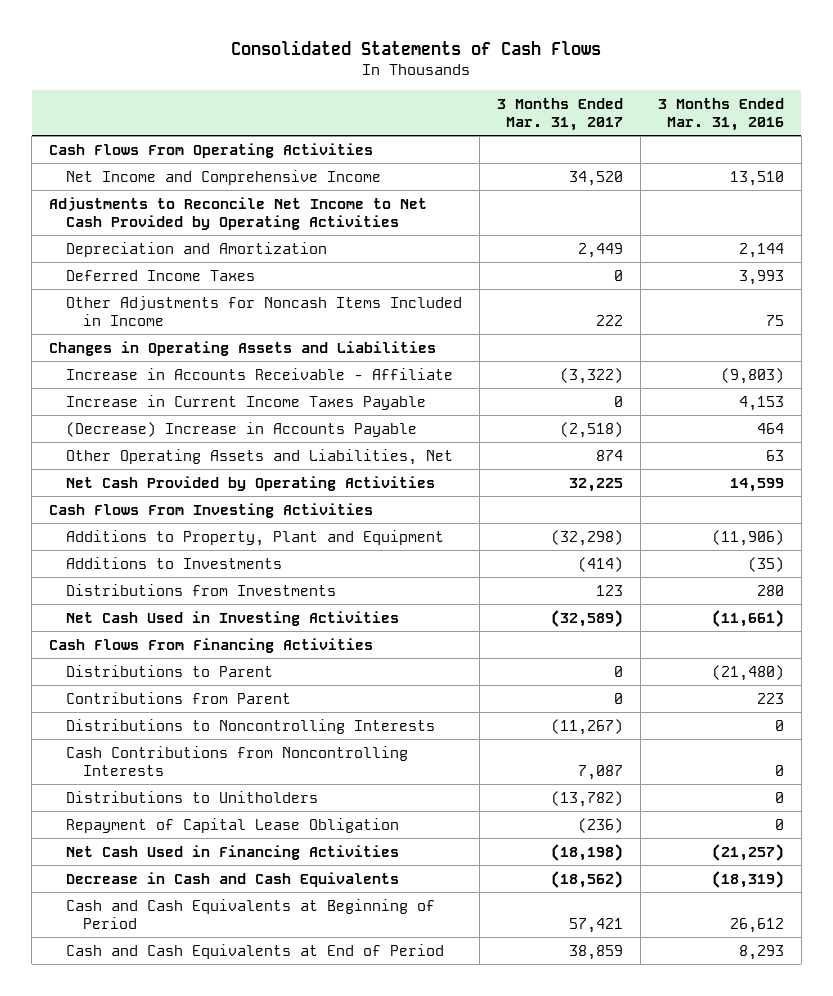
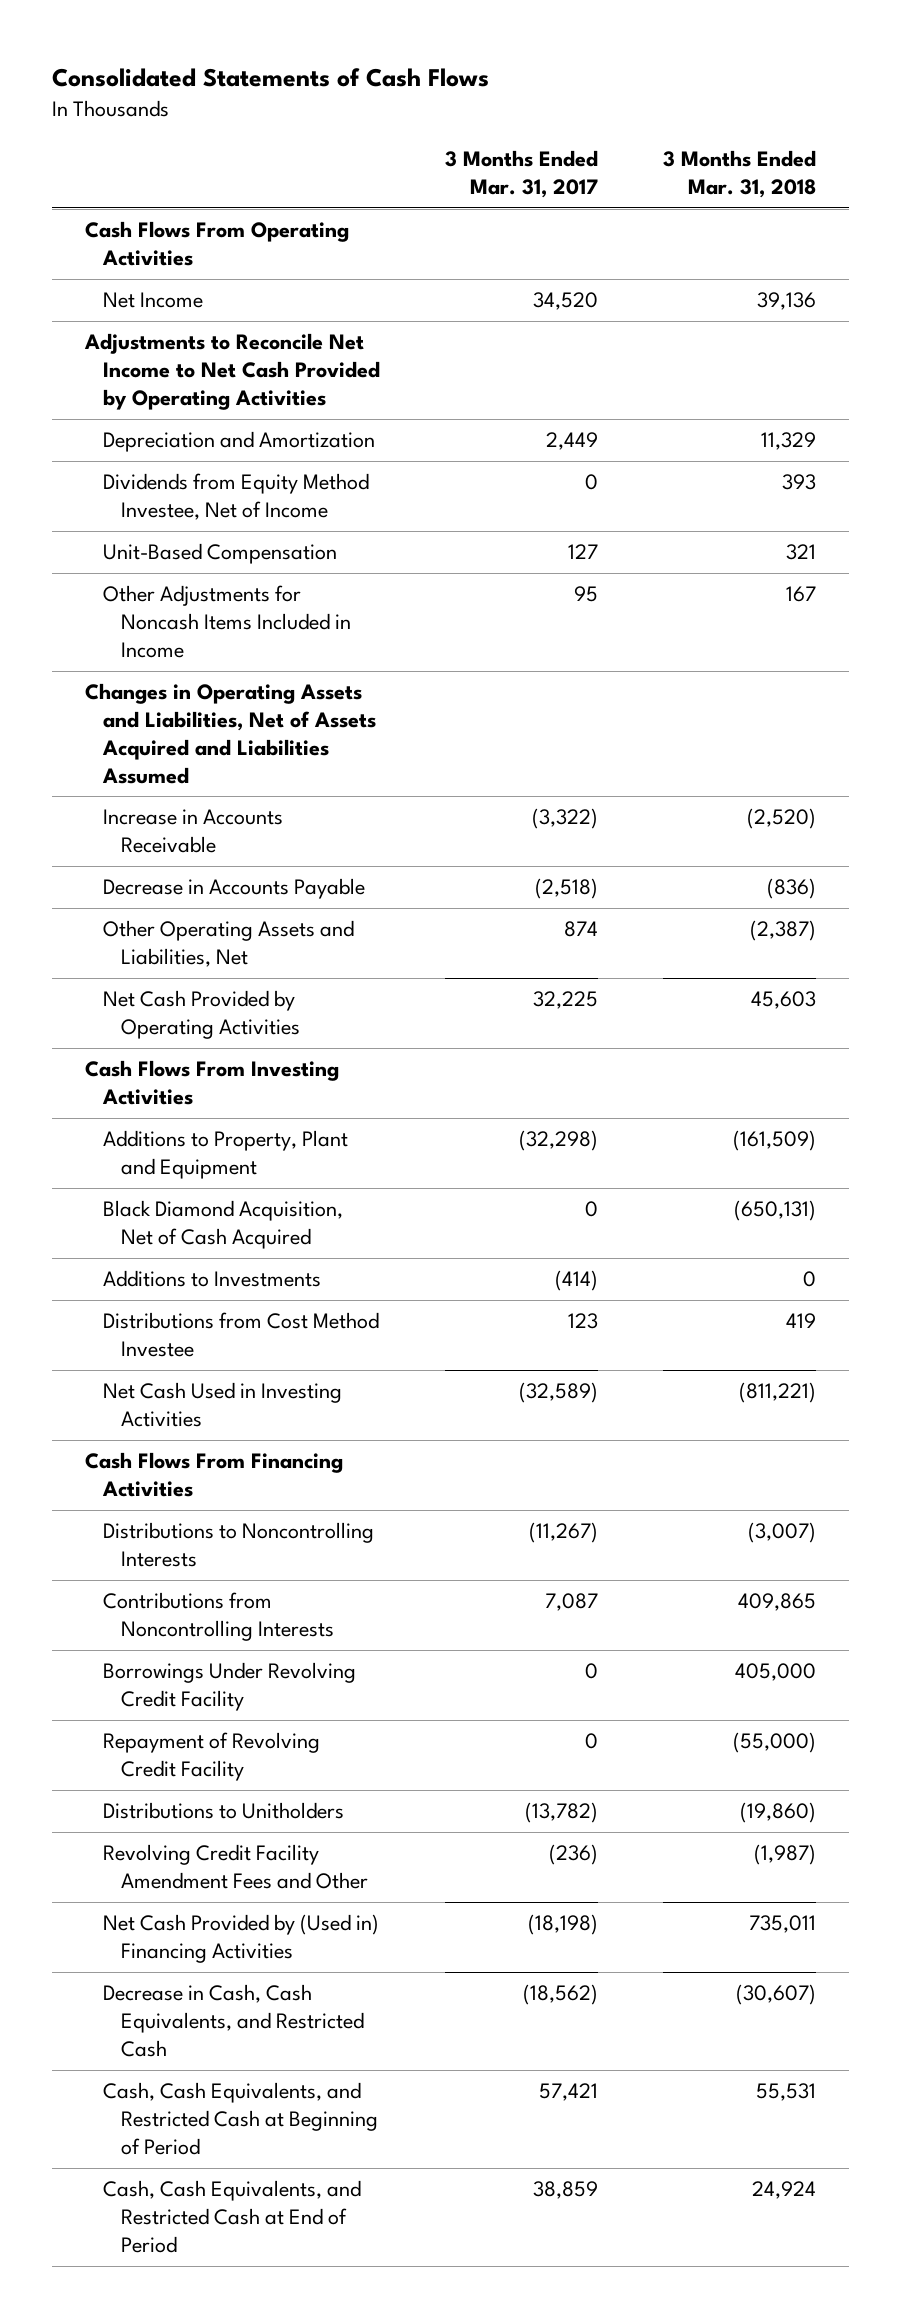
- | 3 Months Ended Mar. 31, 2017 | 3 Months Ended Mar. 31, 2016
+ | 3 Months Ended Mar. 31, 2017 | 3 Months Ended Mar. 31, 2018
- Net Income and Comprehensive Income | 34,520 | 13,510
+ Net Income | 34,520 | 39,136
- Deferred Income Taxes | 0 | 3,993
- Other Adjustments for Noncash Items Included in Income | 222 | 75
- Changes in Operating Assets and Liabilities
- Increase in Accounts Receivable - Affiliate | (3,322) | (9,803)
- Increase in Current Income Taxes Payable | 0 | 4,153
- (Decrease) Increase in Accounts Payable | (2,518) | 464
+ Dividends from Equity Method Investee, Net of Income | 0 | 393
+ Unit-Based Compensation | 127 | 321
+ Other Adjustments for Noncash Items Included in Income | 95 | 167
+ Changes in Operating Assets and Liabilities, Net of Assets Acquired and Liabilities Assumed
+ Increase in Accounts Receivable | (3,322) | (2,520)
+ Decrease in Accounts Payable | (2,518) | (836)
+ Black Diamond Acquisition, Net of Cash Acquired | 0 | (650,131)
- Distributions from Investments | 123 | 280
+ Distributions from Cost Method Investee | 123 | 419
- Distributions to Parent | 0 | (21,480)
- Contributions from Parent | 0 | 223
- Cash Contributions from Noncontrolling Interests | 7,087 | 0
+ Contributions from Noncontrolling Interests | 7,087 | 409,865
+ Borrowings Under Revolving Credit Facility | 0 | 405,000
+ Repayment of Revolving Credit Facility | 0 | (55,000)
- Repayment of Capital Lease Obligation | (236) | 0
- Net Cash Used in Financing Activities | (18,198) | (21,257)
- Decrease in Cash and Cash Equivalents | (18,562) | (18,319)
- Cash and Cash Equivalents at Beginning of Period | 57,421 | 26,612
- Cash and Cash Equivalents at End of Period | 38,859 | 8,293
+ Revolving Credit Facility Amendment Fees and Other | (236) | (1,987)
+ Net Cash Provided by (Used in) Financing Activities | (18,198) | 735,011
+ Decrease in Cash, Cash Equivalents, and Restricted Cash | (18,562) | (30,607)
+ Cash, Cash Equivalents, and Restricted Cash at Beginning of Period | 57,421 | 55,531
+ Cash, Cash Equivalents, and Restricted Cash at End of Period | 38,859 | 24,924

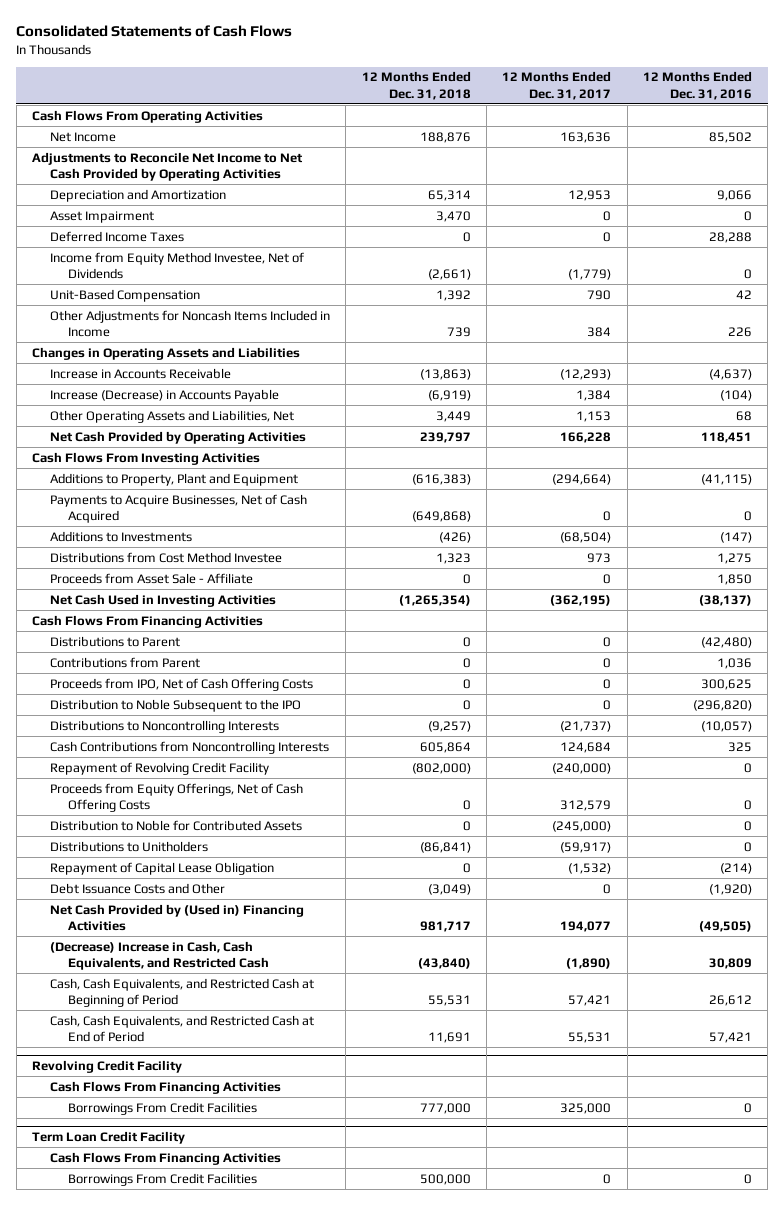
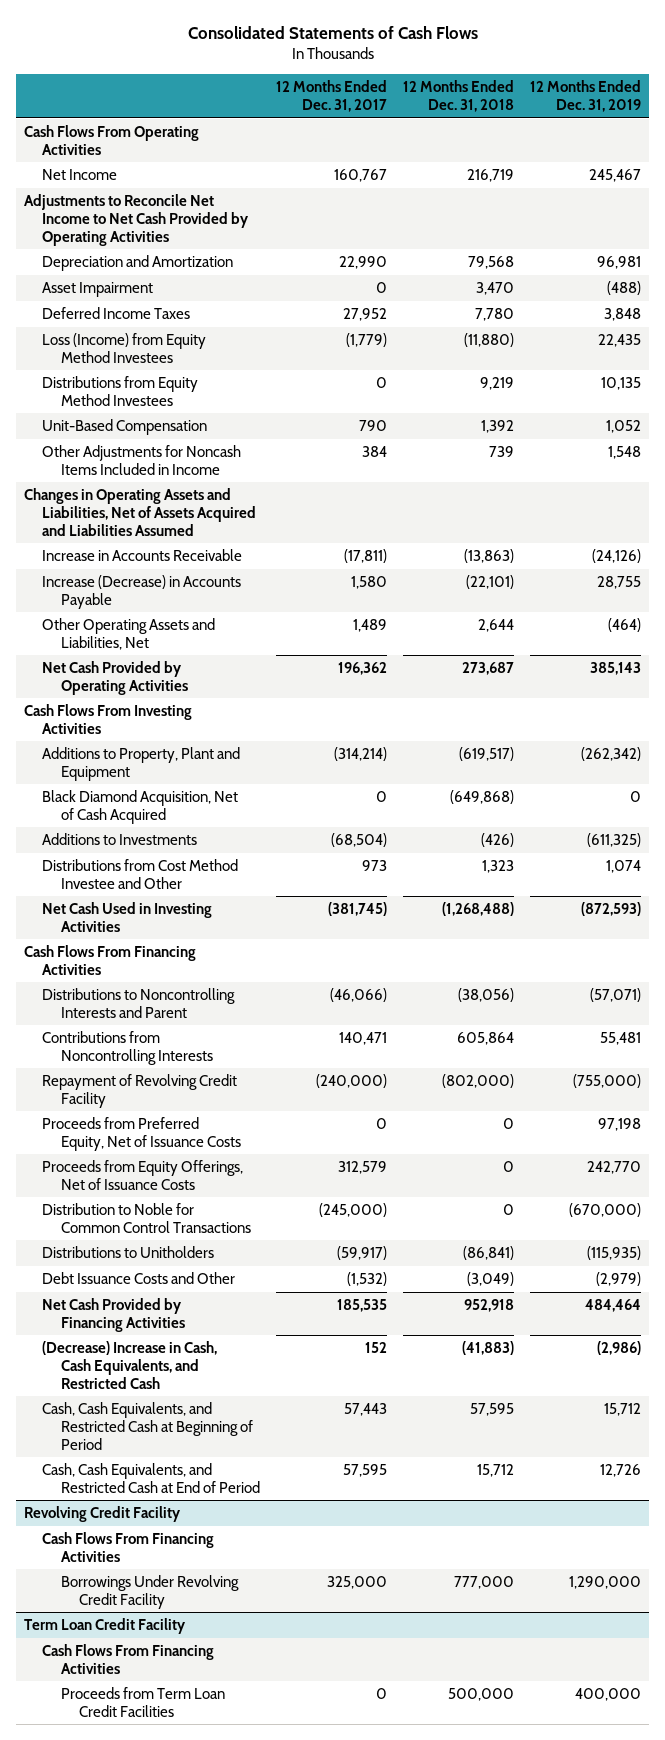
- | 12 Months Ended Dec. 31, 2018 | 12 Months Ended Dec. 31, 2017 | 12 Months Ended Dec. 31, 2016
+ | 12 Months Ended Dec. 31, 2017 | 12 Months Ended Dec. 31, 2018 | 12 Months Ended Dec. 31, 2019
- Net Income | 188,876 | 163,636 | 85,502
+ Net Income | 160,767 | 216,719 | 245,467
- Depreciation and Amortization | 65,314 | 12,953 | 9,066
+ Depreciation and Amortization | 22,990 | 79,568 | 96,981
- Deferred Income Taxes | 0 | 0 | 28,288
- Income from Equity Method Investee, Net of Dividends | (2,661) | (1,779) | 0
+ Deferred Income Taxes | 27,952 | 7,780 | 3,848
+ Loss (Income) from Equity Method Investees | (1,779) | (11,880) | 22,435
+ Distributions from Equity Method Investees | 0 | 9,219 | 10,135
- Changes in Operating Assets and Liabilities
- Increase in Accounts Receivable | (13,863) | (12,293) | (4,637)
- Increase (Decrease) in Accounts Payable | (6,919) | 1,384 | (104)
- Other Operating Assets and Liabilities, Net | 3,449 | 1,153 | 68
- Net Cash Provided by Operating Activities | 239,797 | 166,228 | 118,451
+ Changes in Operating Assets and Liabilities, Net of Assets Acquired and Liabilities Assumed
+ Increase in Accounts Receivable | (17,811) | (13,863) | (24,126)
+ Increase (Decrease) in Accounts Payable | 1,580 | (22,101) | 28,755
+ Other Operating Assets and Liabilities, Net | 1,489 | 2,644 | (464)
+ Net Cash Provided by Operating Activities | 196,362 | 273,687 | 385,143
- Additions to Property, Plant and Equipment | (616,383) | (294,664) | (41,115)
- Payments to Acquire Businesses, Net of Cash Acquired | (649,868) | 0 | 0
+ Additions to Property, Plant and Equipment | (314,214) | (619,517) | (262,342)
+ Black Diamond Acquisition, Net of Cash Acquired | 0 | (649,868) | 0
- Distributions from Cost Method Investee | 1,323 | 973 | 1,275
- Proceeds from Asset Sale - Affiliate | 0 | 0 | 1,850
- Net Cash Used in Investing Activities | (1,265,354) | (362,195) | (38,137)
+ Distributions from Cost Method Investee and Other | 973 | 1,323 | 1,074
+ Net Cash Used in Investing Activities | (381,745) | (1,268,488) | (872,593)
- Distributions to Parent | 0 | 0 | (42,480)
- Contributions from Parent | 0 | 0 | 1,036
- Proceeds from IPO, Net of Cash Offering Costs | 0 | 0 | 300,625
- Distribution to Noble Subsequent to the IPO | 0 | 0 | (296,820)
- Distributions to Noncontrolling Interests | (9,257) | (21,737) | (10,057)
- Cash Contributions from Noncontrolling Interests | 605,864 | 124,684 | 325
+ Distributions to Noncontrolling Interests and Parent | (46,066) | (38,056) | (57,071)
+ Contributions from Noncontrolling Interests | 140,471 | 605,864 | 55,481
- Proceeds from Equity Offerings, Net of Cash Offering Costs | 0 | 312,579 | 0
- Distribution to Noble for Contributed Assets | 0 | (245,000) | 0
+ Proceeds from Preferred Equity, Net of Issuance Costs | 0 | 0 | 97,198
+ Proceeds from Equity Offerings, Net of Issuance Costs | 312,579 | 0 | 242,770
+ Distribution to Noble for Common Control Transactions | (245,000) | 0 | (670,000)
- Repayment of Capital Lease Obligation | 0 | (1,532) | (214)
- Debt Issuance Costs and Other | (3,049) | 0 | (1,920)
- Net Cash Provided by (Used in) Financing Activities | 981,717 | 194,077 | (49,505)
- (Decrease) Increase in Cash, Cash Equivalents, and Restricted Cash | (43,840) | (1,890) | 30,809
- Cash, Cash Equivalents, and Restricted Cash at Beginning of Period | 55,531 | 57,421 | 26,612
- Cash, Cash Equivalents, and Restricted Cash at End of Period | 11,691 | 55,531 | 57,421
+ Debt Issuance Costs and Other | (1,532) | (3,049) | (2,979)
+ Net Cash Provided by Financing Activities | 185,535 | 952,918 | 484,464
+ (Decrease) Increase in Cash, Cash Equivalents, and Restricted Cash | 152 | (41,883) | (2,986)
+ Cash, Cash Equivalents, and Restricted Cash at Beginning of Period | 57,443 | 57,595 | 15,712
+ Cash, Cash Equivalents, and Restricted Cash at End of Period | 57,595 | 15,712 | 12,726
@ Revolving Credit Facility
- Borrowings From Credit Facilities | 777,000 | 325,000 | 0
+ Borrowings Under Revolving Credit Facility | 325,000 | 777,000 | 1,290,000
@ Term Loan Credit Facility
- Borrowings From Credit Facilities | 500,000 | 0 | 0
+ Proceeds from Term Loan Credit Facilities | 0 | 500,000 | 400,000

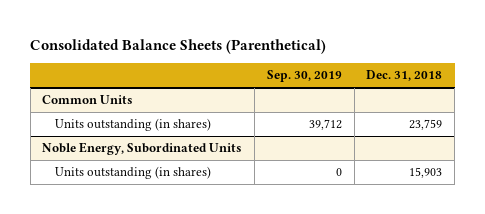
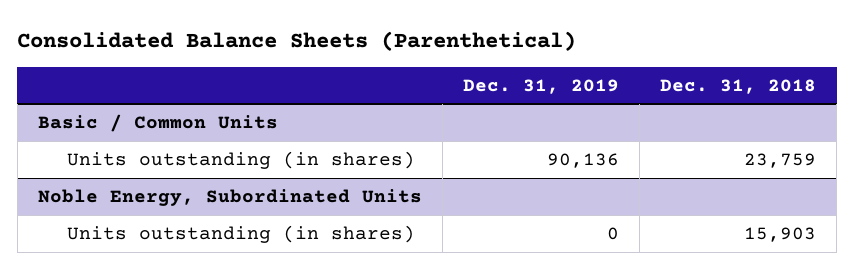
- | Sep. 30, 2019 | Dec. 31, 2018
+ | Dec. 31, 2019 | Dec. 31, 2018
- Common Units
+ Basic / Common Units

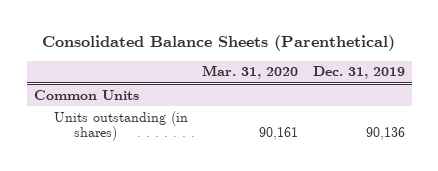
- | Dec. 31, 2019 | Dec. 31, 2018
+ | Mar. 31, 2020 | Dec. 31, 2019
- Basic / Common Units
+ Common Units
- Noble Energy, Subordinated Units
- Units outstanding (in shares) | 0 | 15,903

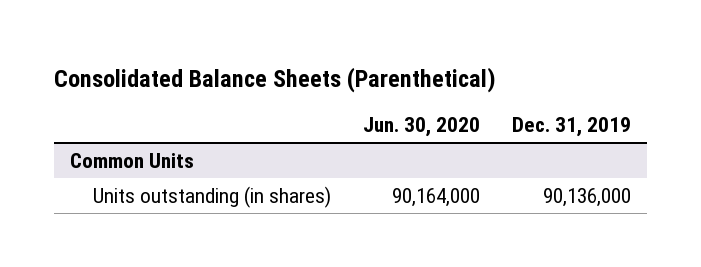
- | Mar. 31, 2020 | Dec. 31, 2019
+ | Jun. 30, 2020 | Dec. 31, 2019
@ Common Units
- Units outstanding (in shares) | 90,161 | 90,136
+ Units outstanding (in shares) | 90,164,000 | 90,136,000

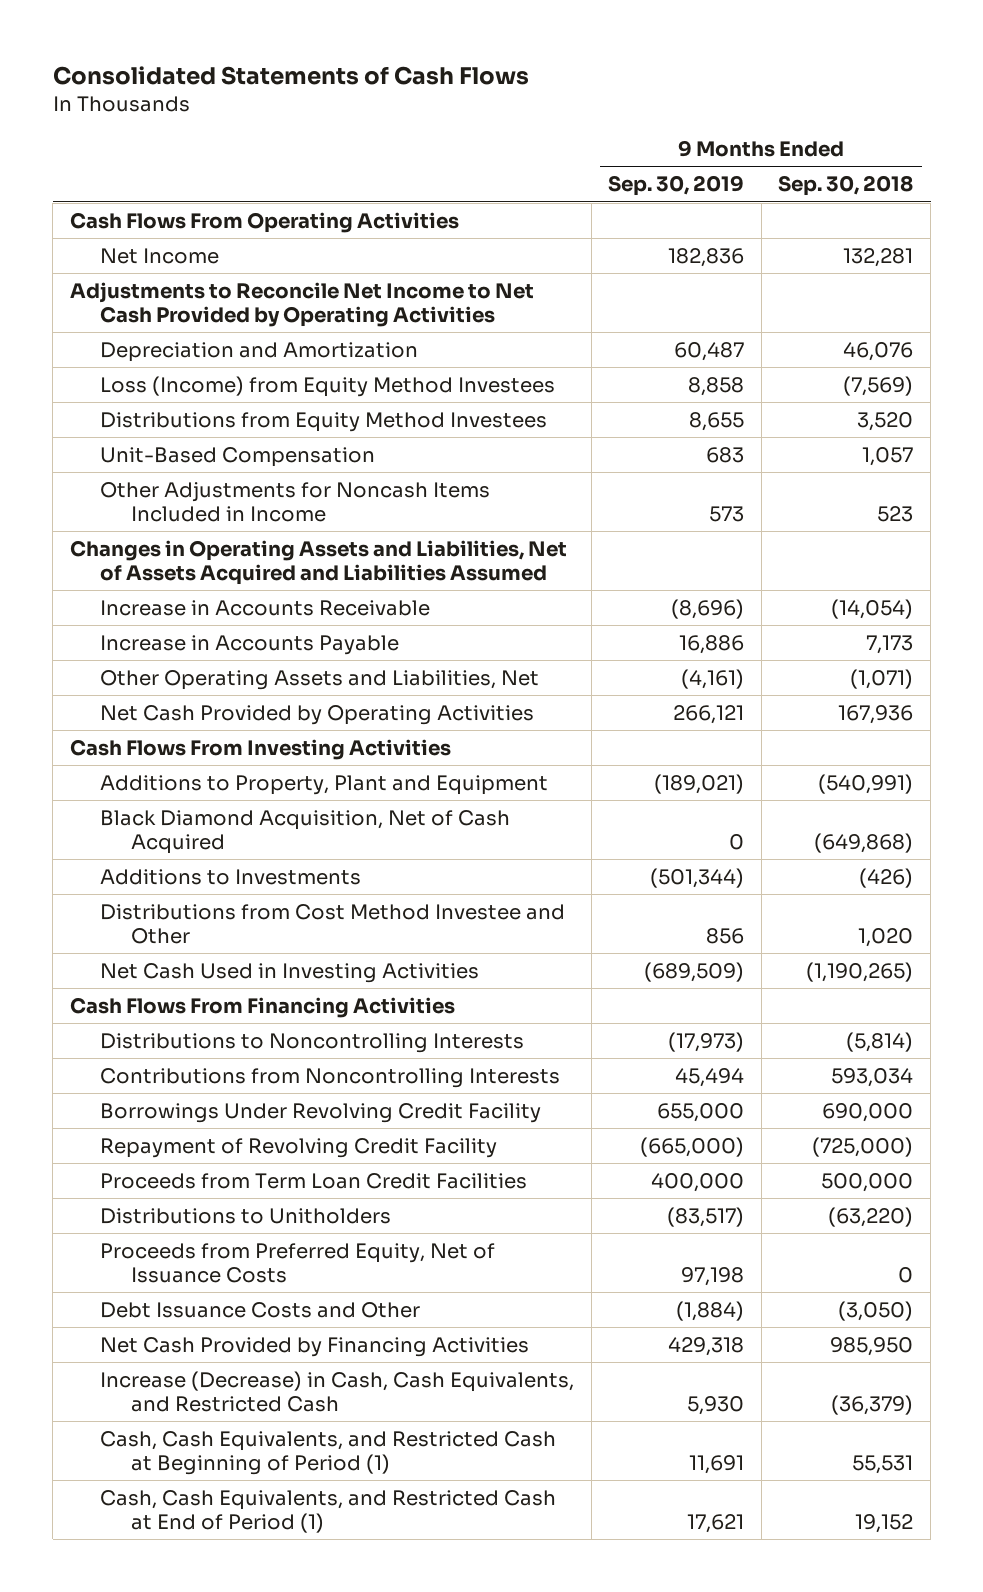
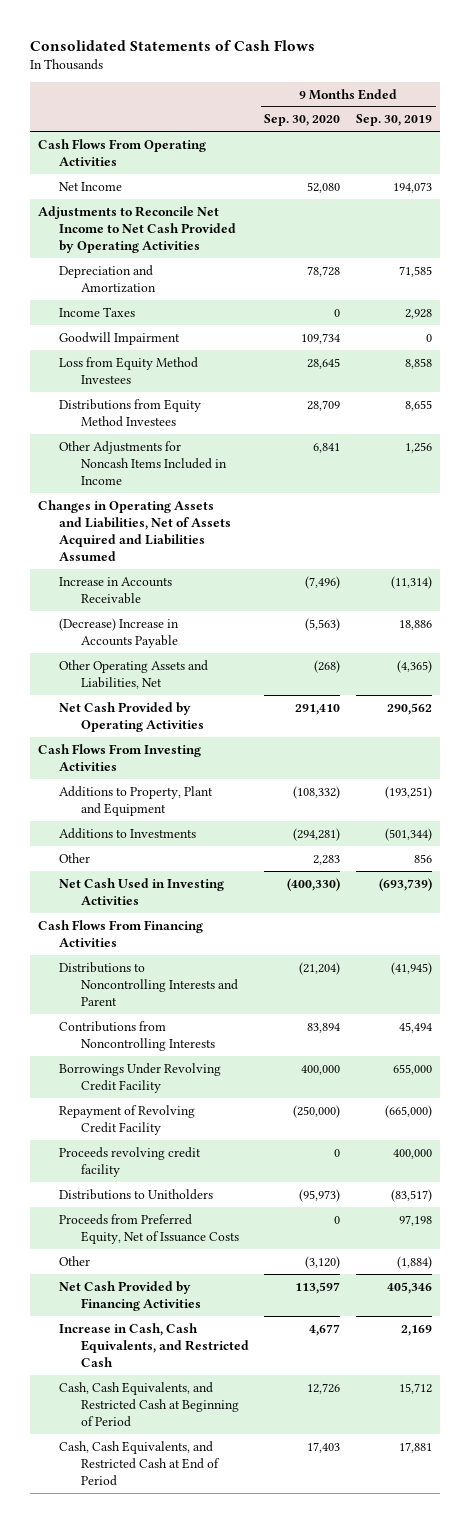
- | 9 Months Ended Sep. 30, 2019 | 9 Months Ended Sep. 30, 2018
+ | 9 Months Ended Sep. 30, 2020 | 9 Months Ended Sep. 30, 2019
- Net Income | 182,836 | 132,281
+ Net Income | 52,080 | 194,073
- Depreciation and Amortization | 60,487 | 46,076
- Loss (Income) from Equity Method Investees | 8,858 | (7,569)
+ Depreciation and Amortization | 78,728 | 71,585
+ Income Taxes | 0 | 2,928
+ Goodwill Impairment | 109,734 | 0
+ Loss from Equity Method Investees | 28,645 | 8,858
- Unit-Based Compensation | 683 | 1,057
- Other Adjustments for Noncash Items Included in Income | 573 | 523
+ Other Adjustments for Noncash Items Included in Income | 6,841 | 1,256
- Increase in Accounts Receivable | (8,696) | (14,054)
- Increase in Accounts Payable | 16,886 | 7,173
- Other Operating Assets and Liabilities, Net | (4,161) | (1,071)
- Net Cash Provided by Operating Activities | 266,121 | 167,936
+ Increase in Accounts Receivable | (7,496) | (11,314)
+ (Decrease) Increase in Accounts Payable | (5,563) | 18,886
+ Other Operating Assets and Liabilities, Net | (268) | (4,365)
+ Net Cash Provided by Operating Activities | 291,410 | 290,562
- Additions to Property, Plant and Equipment | (189,021) | (540,991)
- Black Diamond Acquisition, Net of Cash Acquired | 0 | (649,868)
+ Additions to Property, Plant and Equipment | (108,332) | (193,251)
- Distributions from Cost Method Investee and Other | 856 | 1,020
- Net Cash Used in Investing Activities | (689,509) | (1,190,265)
+ Other | 2,283 | 856
+ Net Cash Used in Investing Activities | (400,330) | (693,739)
- Distributions to Noncontrolling Interests | (17,973) | (5,814)
+ Distributions to Noncontrolling Interests and Parent | (21,204) | (41,945)
- Proceeds from Term Loan Credit Facilities | 400,000 | 500,000
+ Proceeds revolving credit facility | 0 | 400,000
- Debt Issuance Costs and Other | (1,884) | (3,050)
- Net Cash Provided by Financing Activities | 429,318 | 985,950
- Increase (Decrease) in Cash, Cash Equivalents, and Restricted Cash | 5,930 | (36,379)
- Cash, Cash Equivalents, and Restricted Cash at Beginning of Period (1) | 11,691 | 55,531
- Cash, Cash Equivalents, and Restricted Cash at End of Period (1) | 17,621 | 19,152
+ Other | (3,120) | (1,884)
+ Net Cash Provided by Financing Activities | 113,597 | 405,346
+ Increase in Cash, Cash Equivalents, and Restricted Cash | 4,677 | 2,169
+ Cash, Cash Equivalents, and Restricted Cash at Beginning of Period | 12,726 | 15,712
+ Cash, Cash Equivalents, and Restricted Cash at End of Period | 17,403 | 17,881

